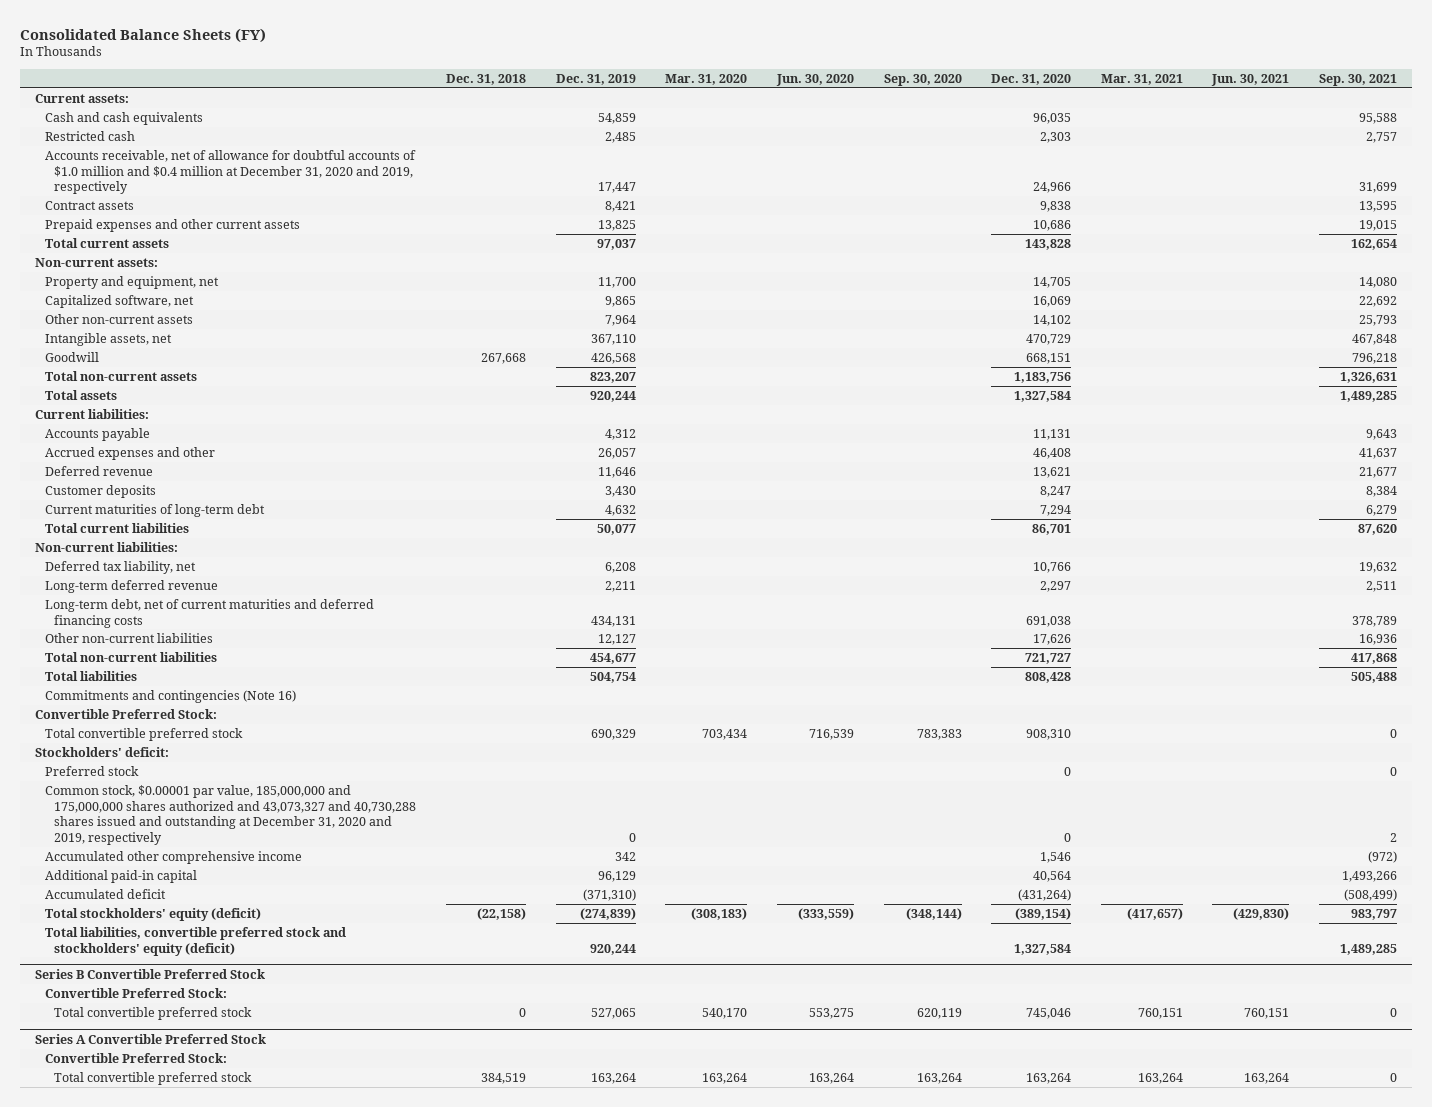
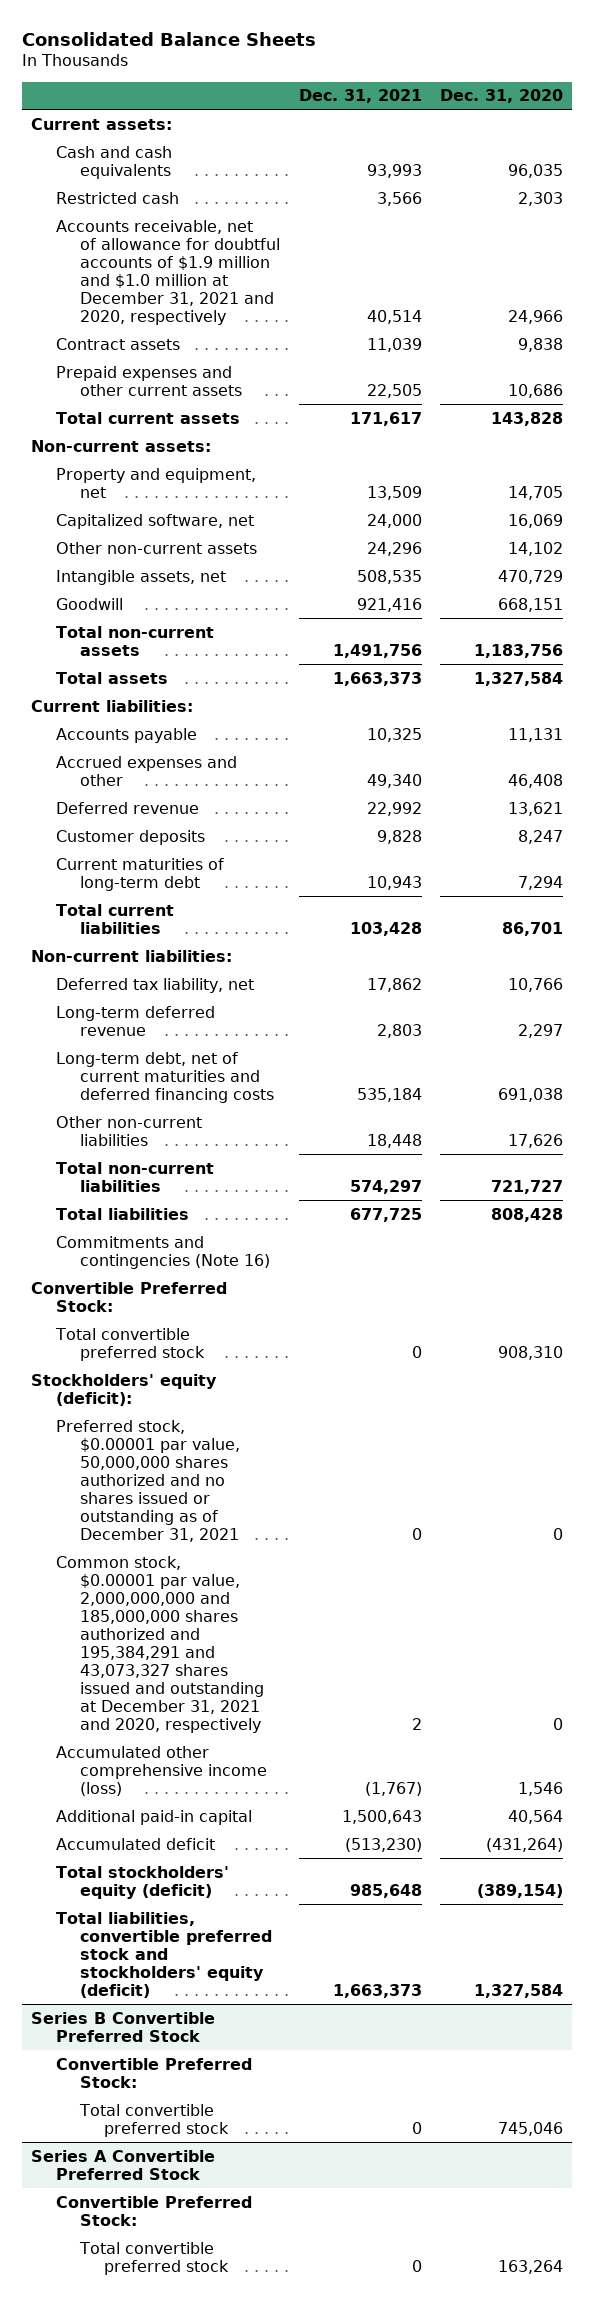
- Consolidated Balance Sheets (FY)
+ Consolidated Balance Sheets
- | Dec. 31, 2018 | Dec. 31, 2019 | Mar. 31, 2020 | Jun. 30, 2020 | Sep. 30, 2020 | Dec. 31, 2020 | Mar. 31, 2021 | Jun. 30, 2021 | Sep. 30, 2021
+ | Dec. 31, 2021 | Dec. 31, 2020
- Accounts receivable, net of allowance for doubtful accounts of $1.0 million and $0.4 million at December 31, 2020 and 2019, respectively | | 17,447 | | | | 24,966 | | | 31,699
+ Accounts receivable, net of allowance for doubtful accounts of $1.9 million and $1.0 million at December 31, 2021 and 2020, respectively | 40,514 | 24,966
- Stockholders' deficit:
- Preferred stock | | | | | | 0 | | | 0
- Common stock, $0.00001 par value, 185,000,000 and 175,000,000 shares authorized and 43,073,327 and 40,730,288 shares issued and outstanding at December 31, 2020 and 2019, respectively | | 0 | | | | 0 | | | 2
- Accumulated other comprehensive income | | 342 | | | | 1,546 | | | (972)
+ Stockholders' equity (deficit):
+ Preferred stock, $0.00001 par value, 50,000,000 shares authorized and no shares issued or outstanding as of December 31, 2021 | 0 | 0
+ Common stock, $0.00001 par value, 2,000,000,000 and 185,000,000 shares authorized and 195,384,291 and 43,073,327 shares issued and outstanding at December 31, 2021 and 2020, respectively | 2 | 0
+ Accumulated other comprehensive income (loss) | (1,767) | 1,546

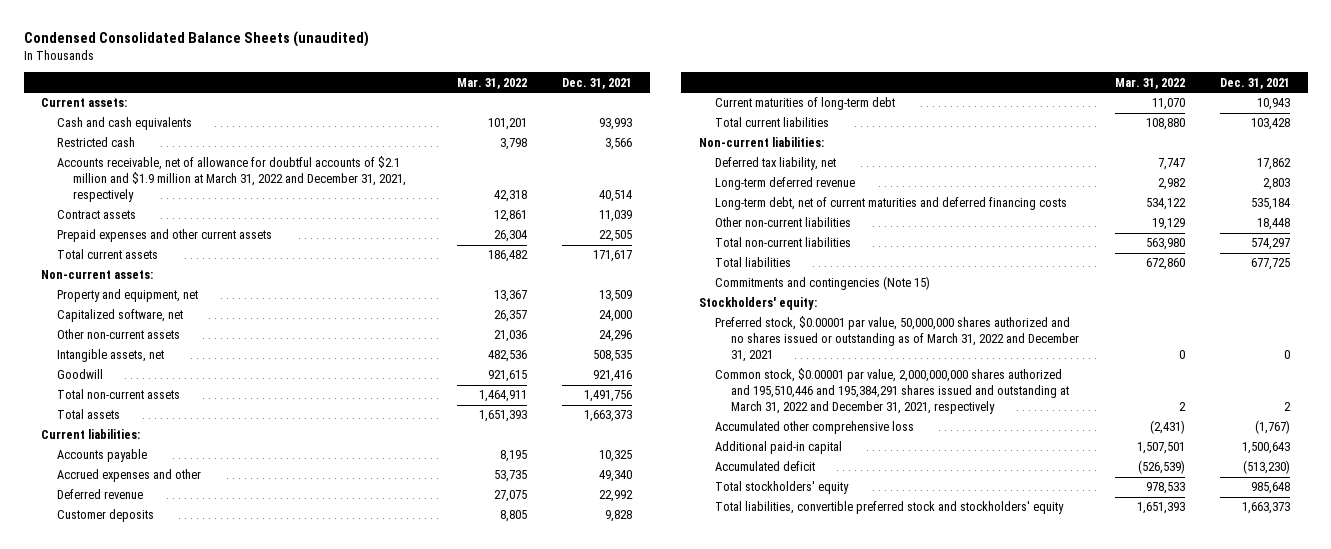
- Consolidated Balance Sheets
+ Condensed Consolidated Balance Sheets (unaudited)
- | Dec. 31, 2021 | Dec. 31, 2020
+ | Mar. 31, 2022 | Dec. 31, 2021
- Accounts receivable, net of allowance for doubtful accounts of $1.9 million and $1.0 million at December 31, 2021 and 2020, respectively | 40,514 | 24,966
+ Accounts receivable, net of allowance for doubtful accounts of $2.1 million and $1.9 million at March 31, 2022 and December 31, 2021, respectively | 42,318 | 40,514
- Commitments and contingencies (Note 16)
- Convertible Preferred Stock:
- Total convertible preferred stock | 0 | 908,310
- Stockholders' equity (deficit):
- Preferred stock, $0.00001 par value, 50,000,000 shares authorized and no shares issued or outstanding as of December 31, 2021 | 0 | 0
- Common stock, $0.00001 par value, 2,000,000,000 and 185,000,000 shares authorized and 195,384,291 and 43,073,327 shares issued and outstanding at December 31, 2021 and 2020, respectively | 2 | 0
- Accumulated other comprehensive income (loss) | (1,767) | 1,546
+ Commitments and contingencies (Note 15)
+ Stockholders' equity:
+ Preferred stock, $0.00001 par value, 50,000,000 shares authorized and no shares issued or outstanding as of March 31, 2022 and December 31, 2021 | 0 | 0
+ Common stock, $0.00001 par value, 2,000,000,000 shares authorized and 195,510,446 and 195,384,291 shares issued and outstanding at March 31, 2022 and December 31, 2021, respectively | 2 | 2
+ Accumulated other comprehensive loss | (2,431) | (1,767)
- Total stockholders' equity (deficit) | 985,648 | (389,154)
- Total liabilities, convertible preferred stock and stockholders' equity (deficit) | 1,663,373 | 1,327,584
- Series B Convertible Preferred Stock
- Convertible Preferred Stock:
- Total convertible preferred stock | 0 | 745,046
- Series A Convertible Preferred Stock
- Convertible Preferred Stock:
- Total convertible preferred stock | 0 | 163,264
+ Total stockholders' equity | 978,533 | 985,648
+ Total liabilities, convertible preferred stock and stockholders' equity | 1,651,393 | 1,663,373

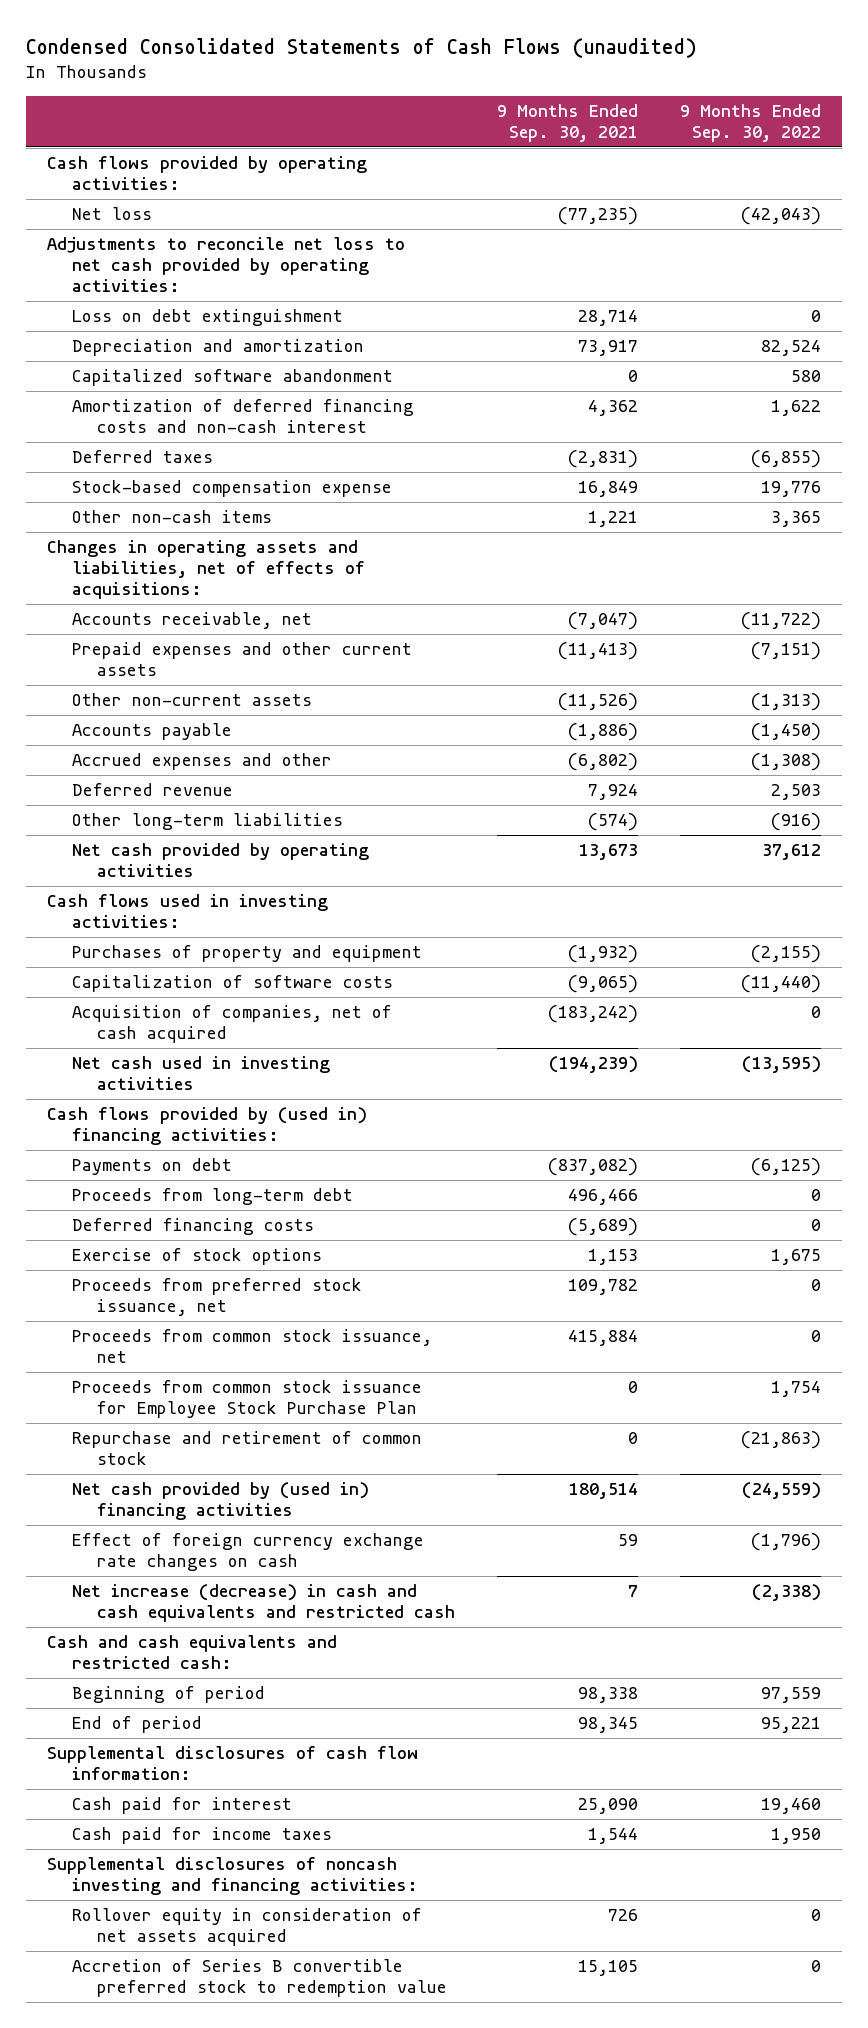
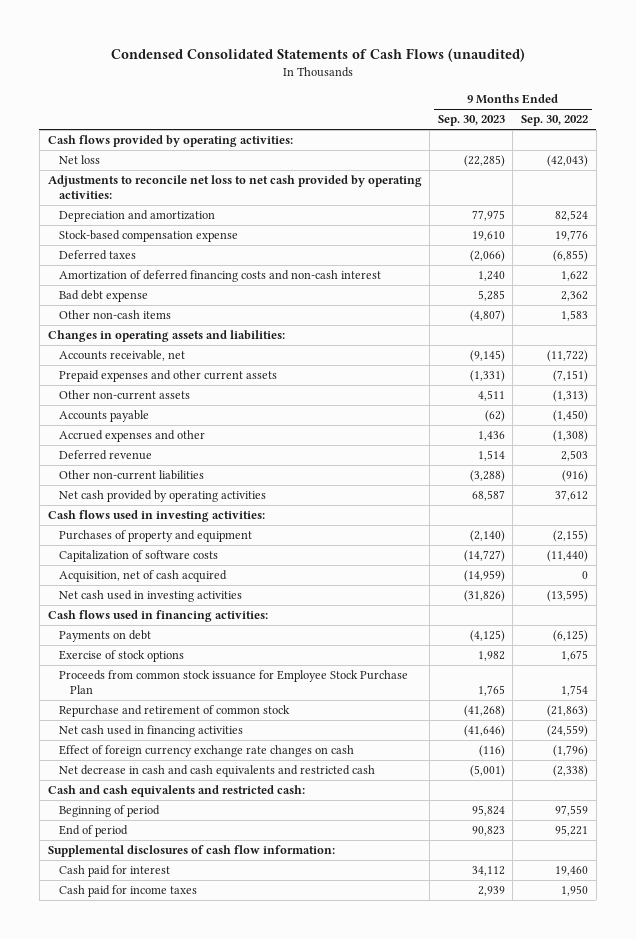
- | 9 Months Ended Sep. 30, 2021 | 9 Months Ended Sep. 30, 2022
+ | 9 Months Ended Sep. 30, 2023 | 9 Months Ended Sep. 30, 2022
- Loss on debt extinguishment | 28,714 | 0
- Capitalized software abandonment | 0 | 580
- Other non-cash items | 1,221 | 3,365
- Changes in operating assets and liabilities, net of effects of acquisitions:
moved down: Deferred taxes | (2,066) | (6,855)
moved down: Amortization of deferred financing costs and non-cash interest | 1,240 | 1,622
+ Bad debt expense | 5,285 | 2,362
+ Other non-cash items | (4,807) | 1,583
+ Changes in operating assets and liabilities:
- Other long-term liabilities | (574) | (916)
+ Other non-current liabilities | (3,288) | (916)
- Acquisition of companies, net of cash acquired | (183,242) | 0
+ Acquisition, net of cash acquired | (14,959) | 0
- Cash flows provided by (used in) financing activities:
+ Cash flows used in financing activities:
- Proceeds from long-term debt | 496,466 | 0
- Deferred financing costs | (5,689) | 0
- Proceeds from preferred stock issuance, net | 109,782 | 0
- Proceeds from common stock issuance, net | 415,884 | 0
- Net cash provided by (used in) financing activities | 180,514 | (24,559)
+ Net cash used in financing activities | (41,646) | (24,559)
- Net increase (decrease) in cash and cash equivalents and restricted cash | 7 | (2,338)
+ Net decrease in cash and cash equivalents and restricted cash | (5,001) | (2,338)
- Supplemental disclosures of noncash investing and financing activities:
- Rollover equity in consideration of net assets acquired | 726 | 0
- Accretion of Series B convertible preferred stock to redemption value | 15,105 | 0

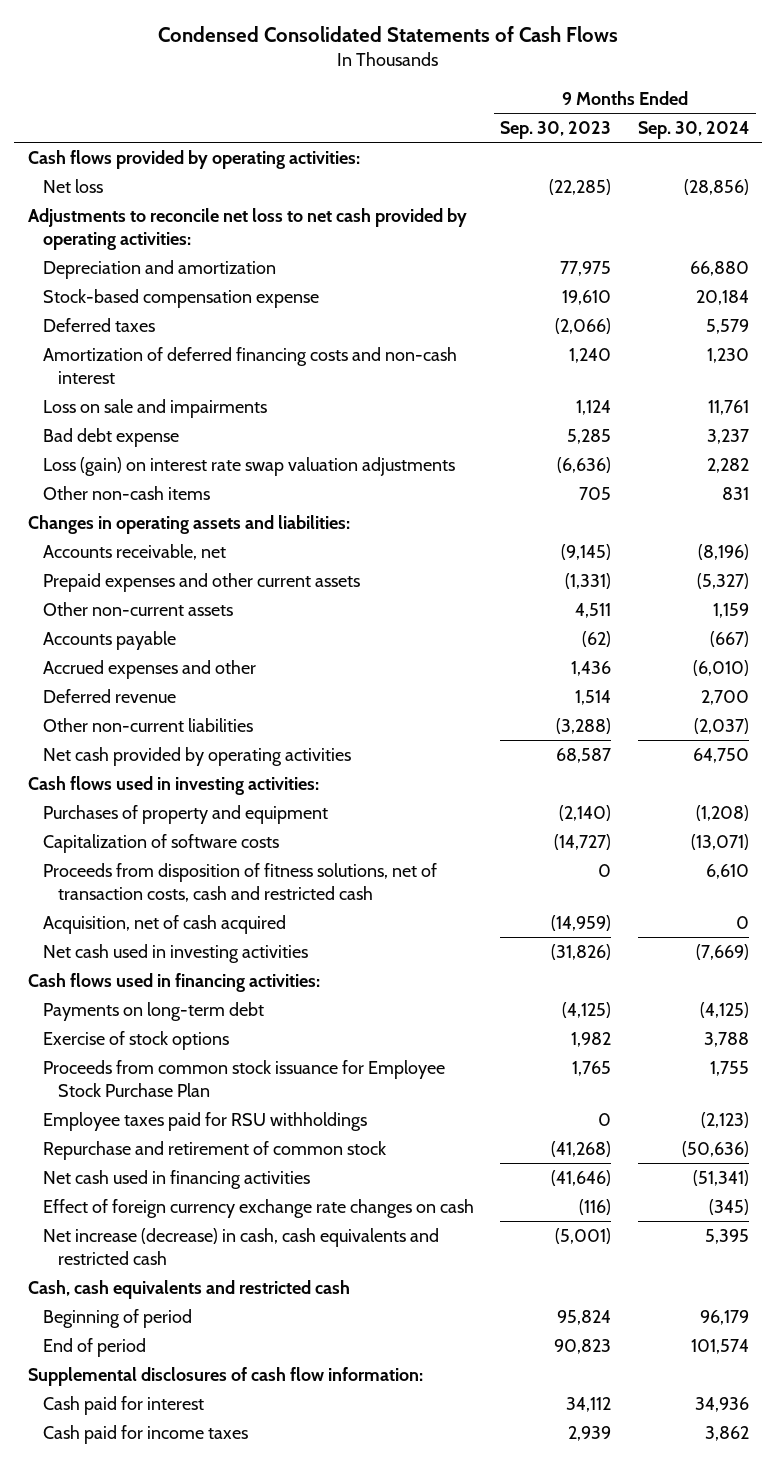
- Condensed Consolidated Statements of Cash Flows (unaudited)
+ Condensed Consolidated Statements of Cash Flows
- | 9 Months Ended Sep. 30, 2023 | 9 Months Ended Sep. 30, 2022
+ | 9 Months Ended Sep. 30, 2023 | 9 Months Ended Sep. 30, 2024
+ Loss on sale and impairments | 1,124 | 11,761
- Other non-cash items | (4,807) | 1,583
+ Loss (gain) on interest rate swap valuation adjustments | (6,636) | 2,282
+ Other non-cash items | 705 | 831
+ Proceeds from disposition of fitness solutions, net of transaction costs, cash and restricted cash | 0 | 6,610
- Payments on debt | (4,125) | (6,125)
+ Payments on long-term debt | (4,125) | (4,125)
+ Employee taxes paid for RSU withholdings | 0 | (2,123)
- Net decrease in cash and cash equivalents and restricted cash | (5,001) | (2,338)
- Cash and cash equivalents and restricted cash:
+ Net increase (decrease) in cash, cash equivalents and restricted cash | (5,001) | 5,395
+ Cash, cash equivalents and restricted cash

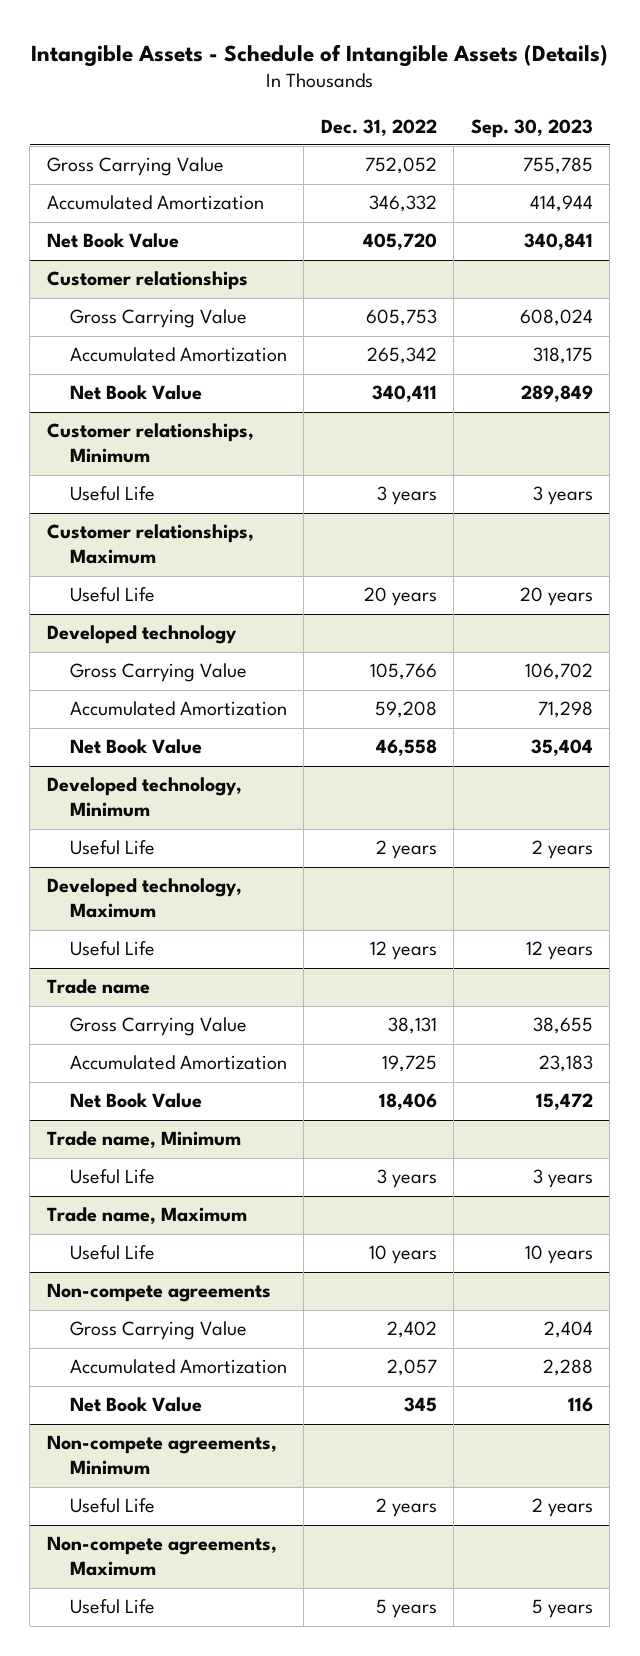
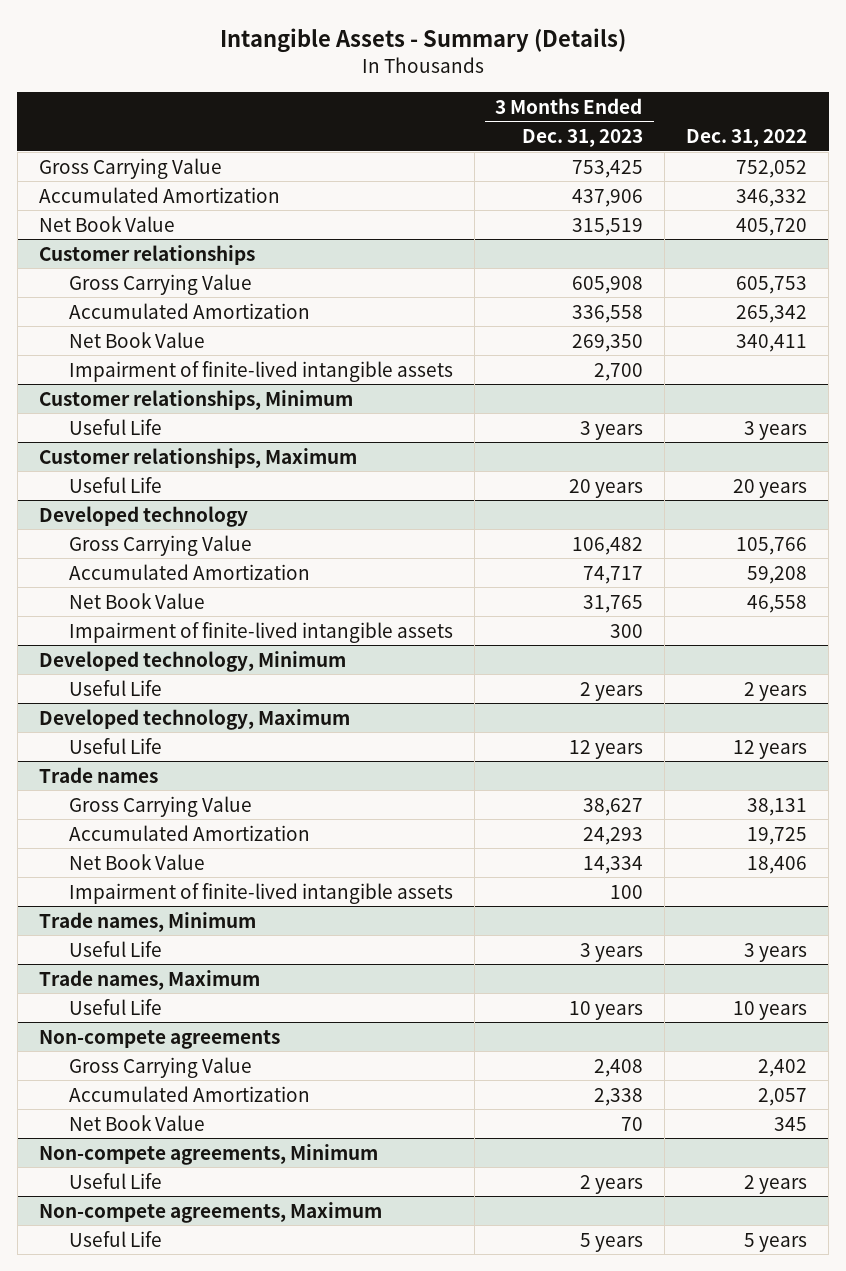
- Intangible Assets - Schedule of Intangible Assets (Details)
+ Intangible Assets - Summary (Details)
- | Dec. 31, 2022 | Sep. 30, 2023
+ | 3 Months Ended Dec. 31, 2023 | Dec. 31, 2022
@ Customer relationships
+ Impairment of finite-lived intangible assets | 2,700 |
@ Developed technology
+ Impairment of finite-lived intangible assets | 300 |
- Trade name
+ Trade names
- Trade name, Minimum
+ Impairment of finite-lived intangible assets | 100 |
+ Trade names, Minimum
- Trade name, Maximum
+ Trade names, Maximum

